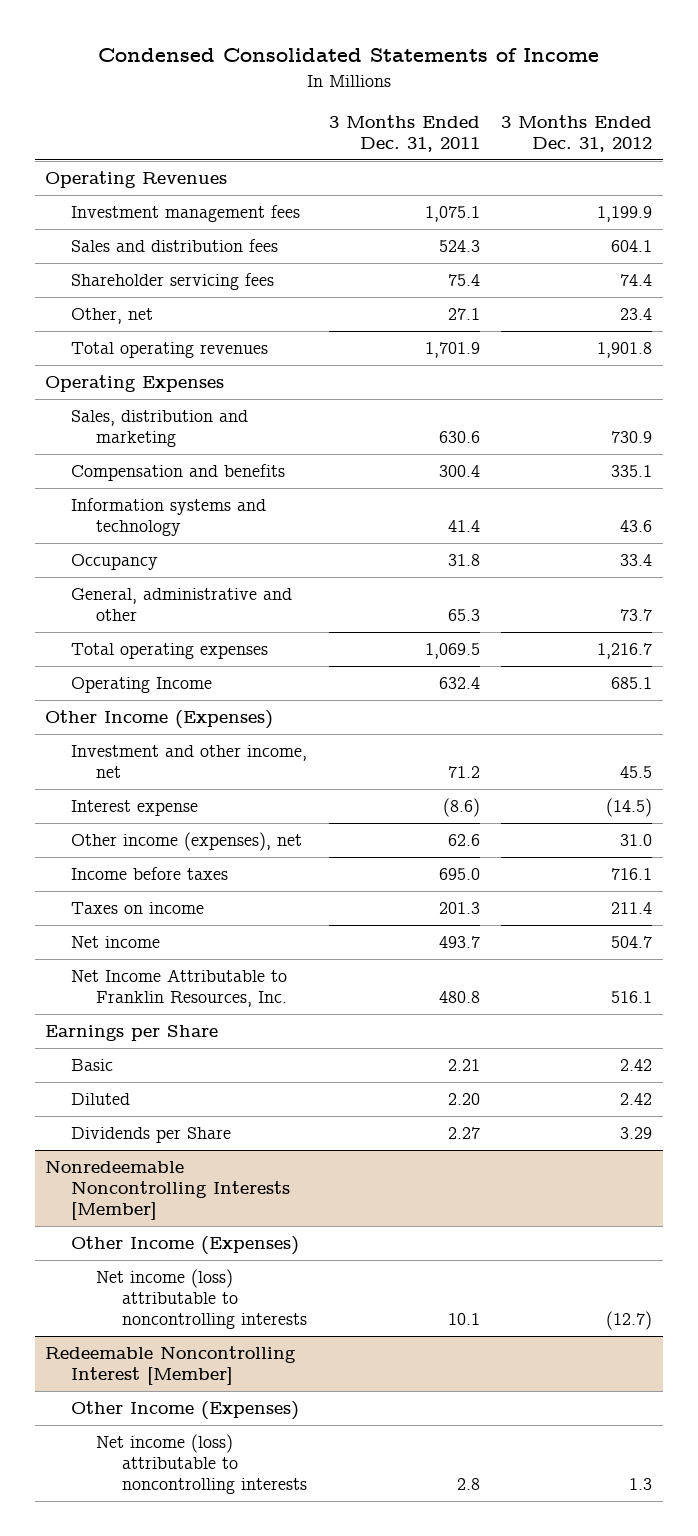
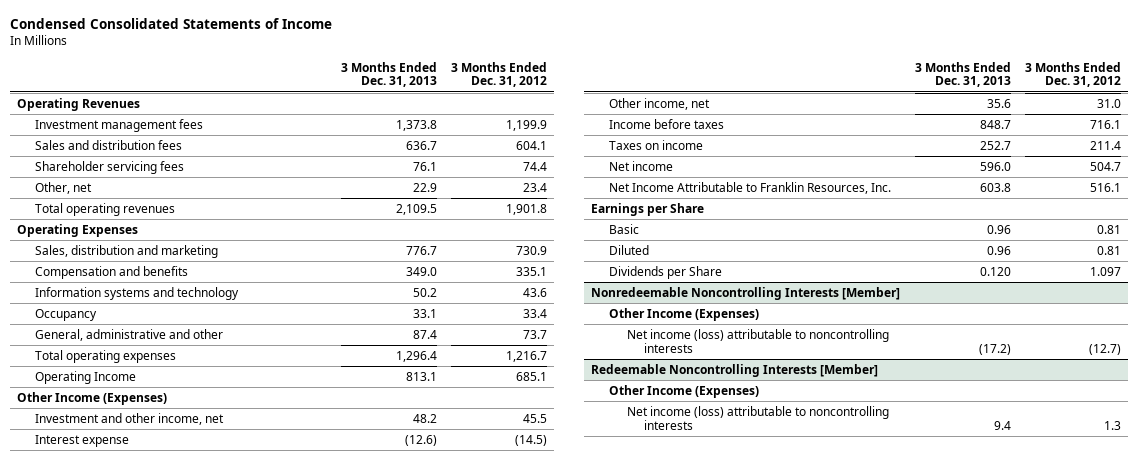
- | 3 Months Ended Dec. 31, 2011 | 3 Months Ended Dec. 31, 2012
+ | 3 Months Ended Dec. 31, 2013 | 3 Months Ended Dec. 31, 2012
- Other income (expenses), net | 62.6 | 31.0
+ Other income, net | 35.6 | 31.0
- Basic | 2.21 | 2.42
- Diluted | 2.20 | 2.42
- Dividends per Share | 2.27 | 3.29
+ Basic | 0.96 | 0.81
+ Diluted | 0.96 | 0.81
+ Dividends per Share | 0.120 | 1.097
- Redeemable Noncontrolling Interest [Member]
+ Redeemable Noncontrolling Interests [Member]

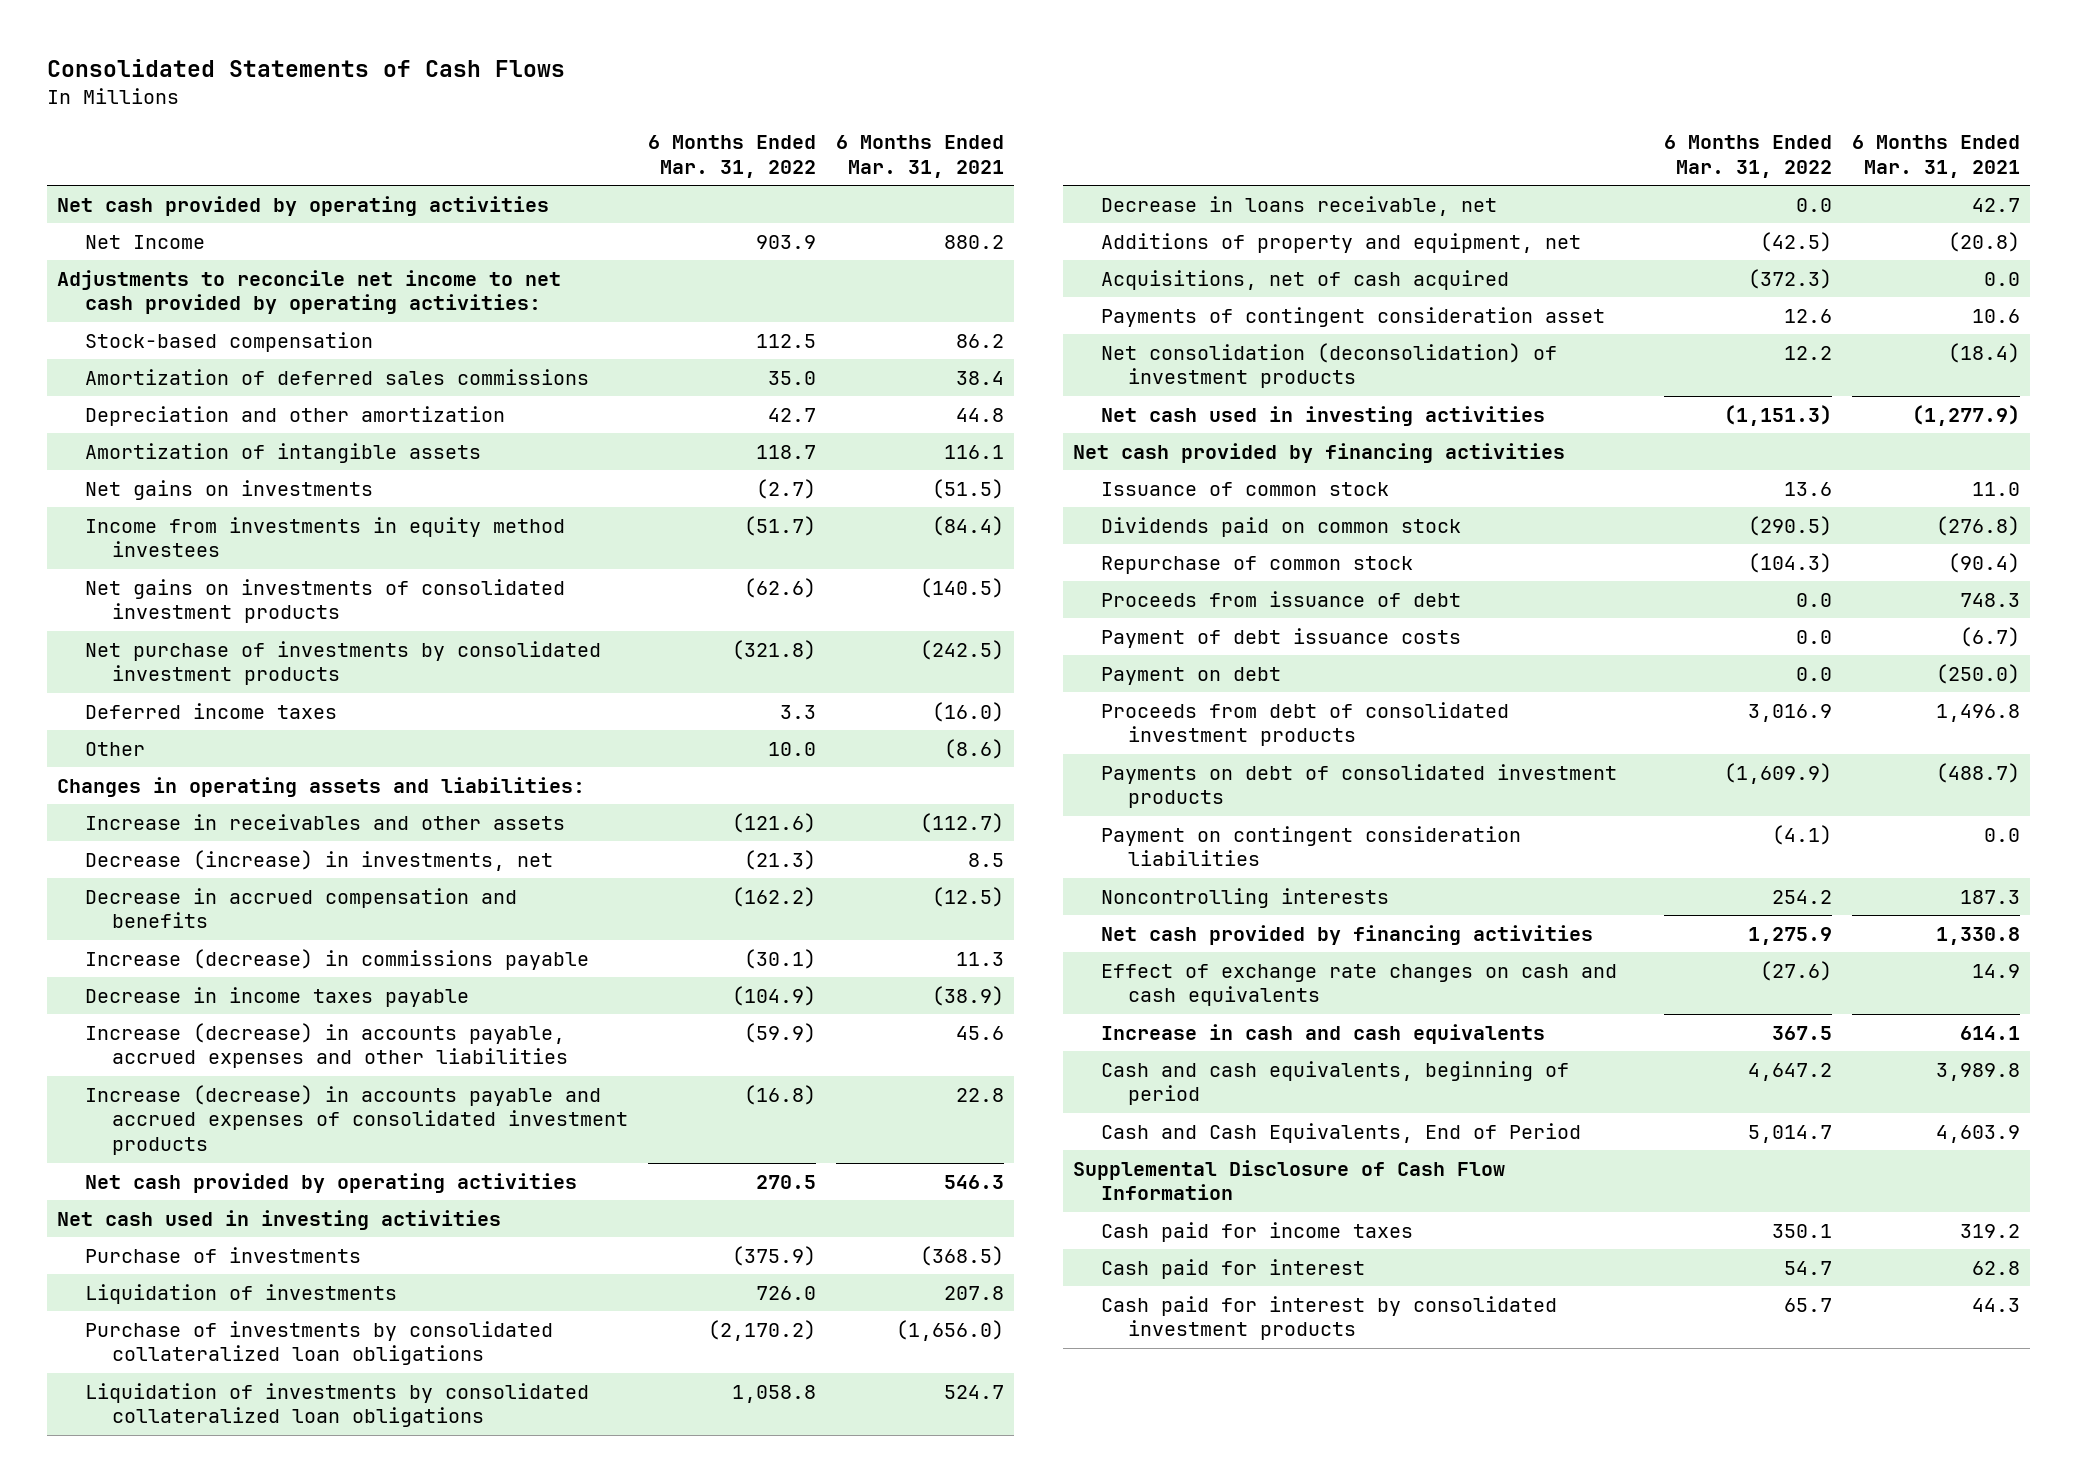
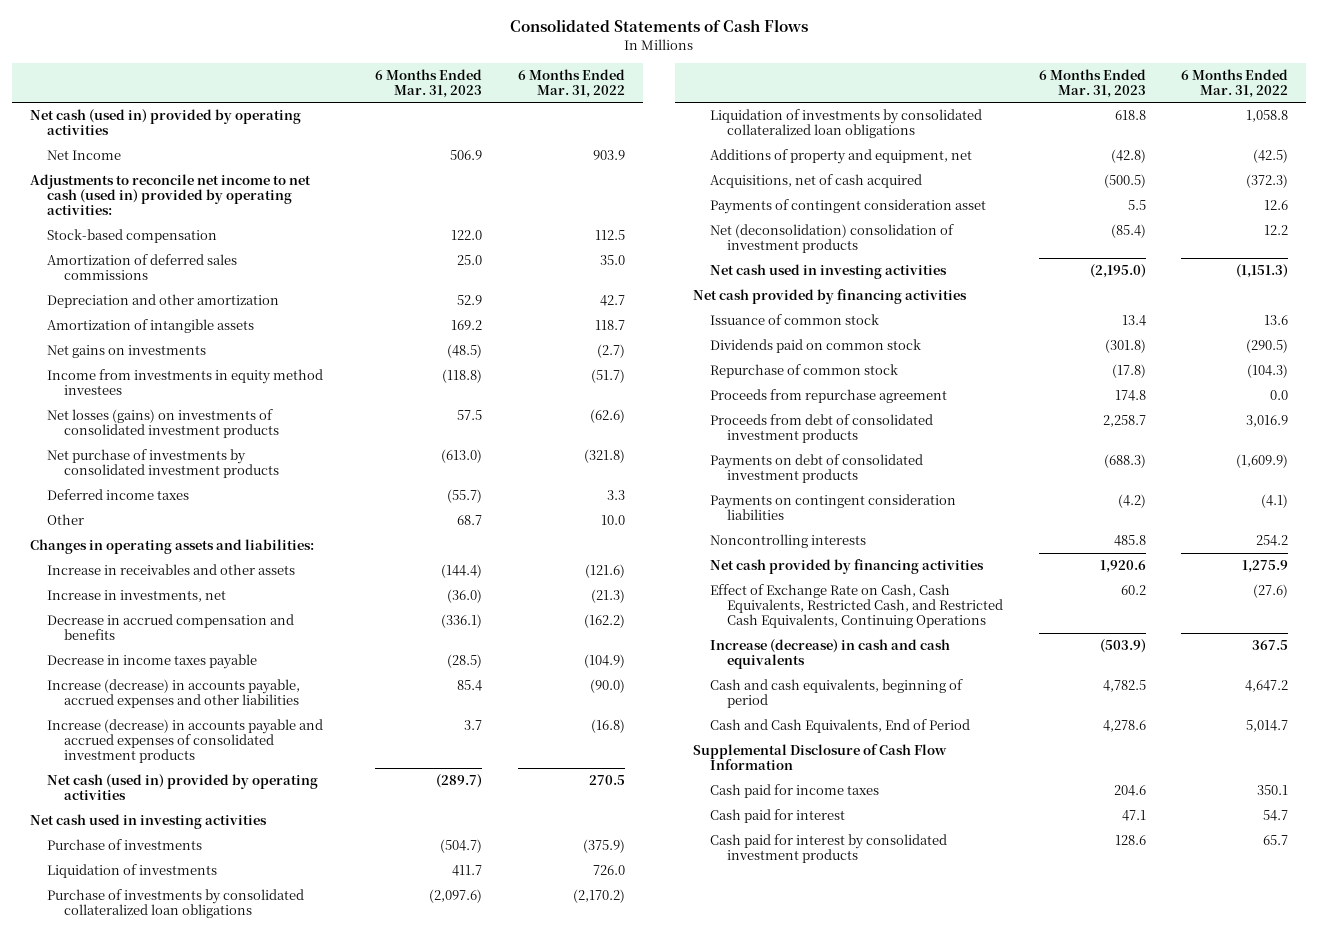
- | 6 Months Ended Mar. 31, 2022 | 6 Months Ended Mar. 31, 2021
+ | 6 Months Ended Mar. 31, 2023 | 6 Months Ended Mar. 31, 2022
- Net cash provided by operating activities
+ Net cash (used in) provided by operating activities
- Adjustments to reconcile net income to net cash provided by operating activities:
+ Adjustments to reconcile net income to net cash (used in) provided by operating activities:
- Net gains on investments of consolidated investment products | (62.6) | (140.5)
+ Net losses (gains) on investments of consolidated investment products | 57.5 | (62.6)
- Decrease (increase) in investments, net | (21.3) | 8.5
+ Increase in investments, net | (36.0) | (21.3)
- Increase (decrease) in commissions payable | (30.1) | 11.3
- Increase (decrease) in accounts payable, accrued expenses and other liabilities | (59.9) | 45.6
+ Increase (decrease) in accounts payable, accrued expenses and other liabilities | 85.4 | (90.0)
- Net cash provided by operating activities | 270.5 | 546.3
+ Net cash (used in) provided by operating activities | (289.7) | 270.5
- Decrease in loans receivable, net | 0.0 | 42.7
- Net consolidation (deconsolidation) of investment products | 12.2 | (18.4)
+ Net (deconsolidation) consolidation of investment products | (85.4) | 12.2
- Proceeds from issuance of debt | 0.0 | 748.3
- Payment of debt issuance costs | 0.0 | (6.7)
- Payment on debt | 0.0 | (250.0)
+ Proceeds from repurchase agreement | 174.8 | 0.0
- Payment on contingent consideration liabilities | (4.1) | 0.0
+ Payments on contingent consideration liabilities | (4.2) | (4.1)
- Effect of exchange rate changes on cash and cash equivalents | (27.6) | 14.9
- Increase in cash and cash equivalents | 367.5 | 614.1
+ Effect of Exchange Rate on Cash, Cash Equivalents, Restricted Cash, and Restricted Cash Equivalents, Continuing Operations | 60.2 | (27.6)
+ Increase (decrease) in cash and cash equivalents | (503.9) | 367.5

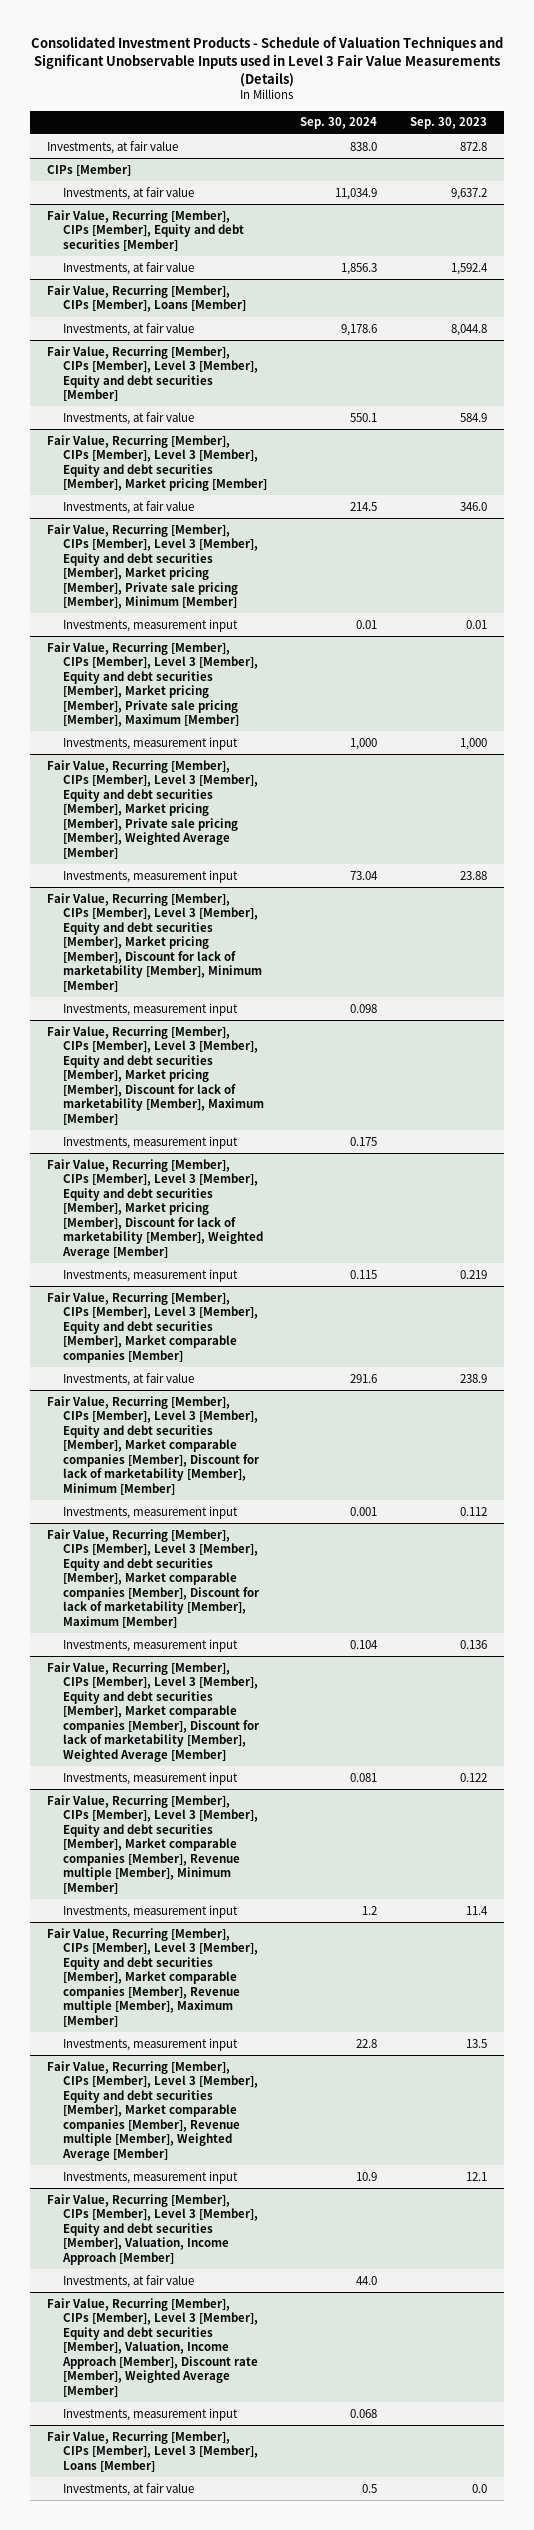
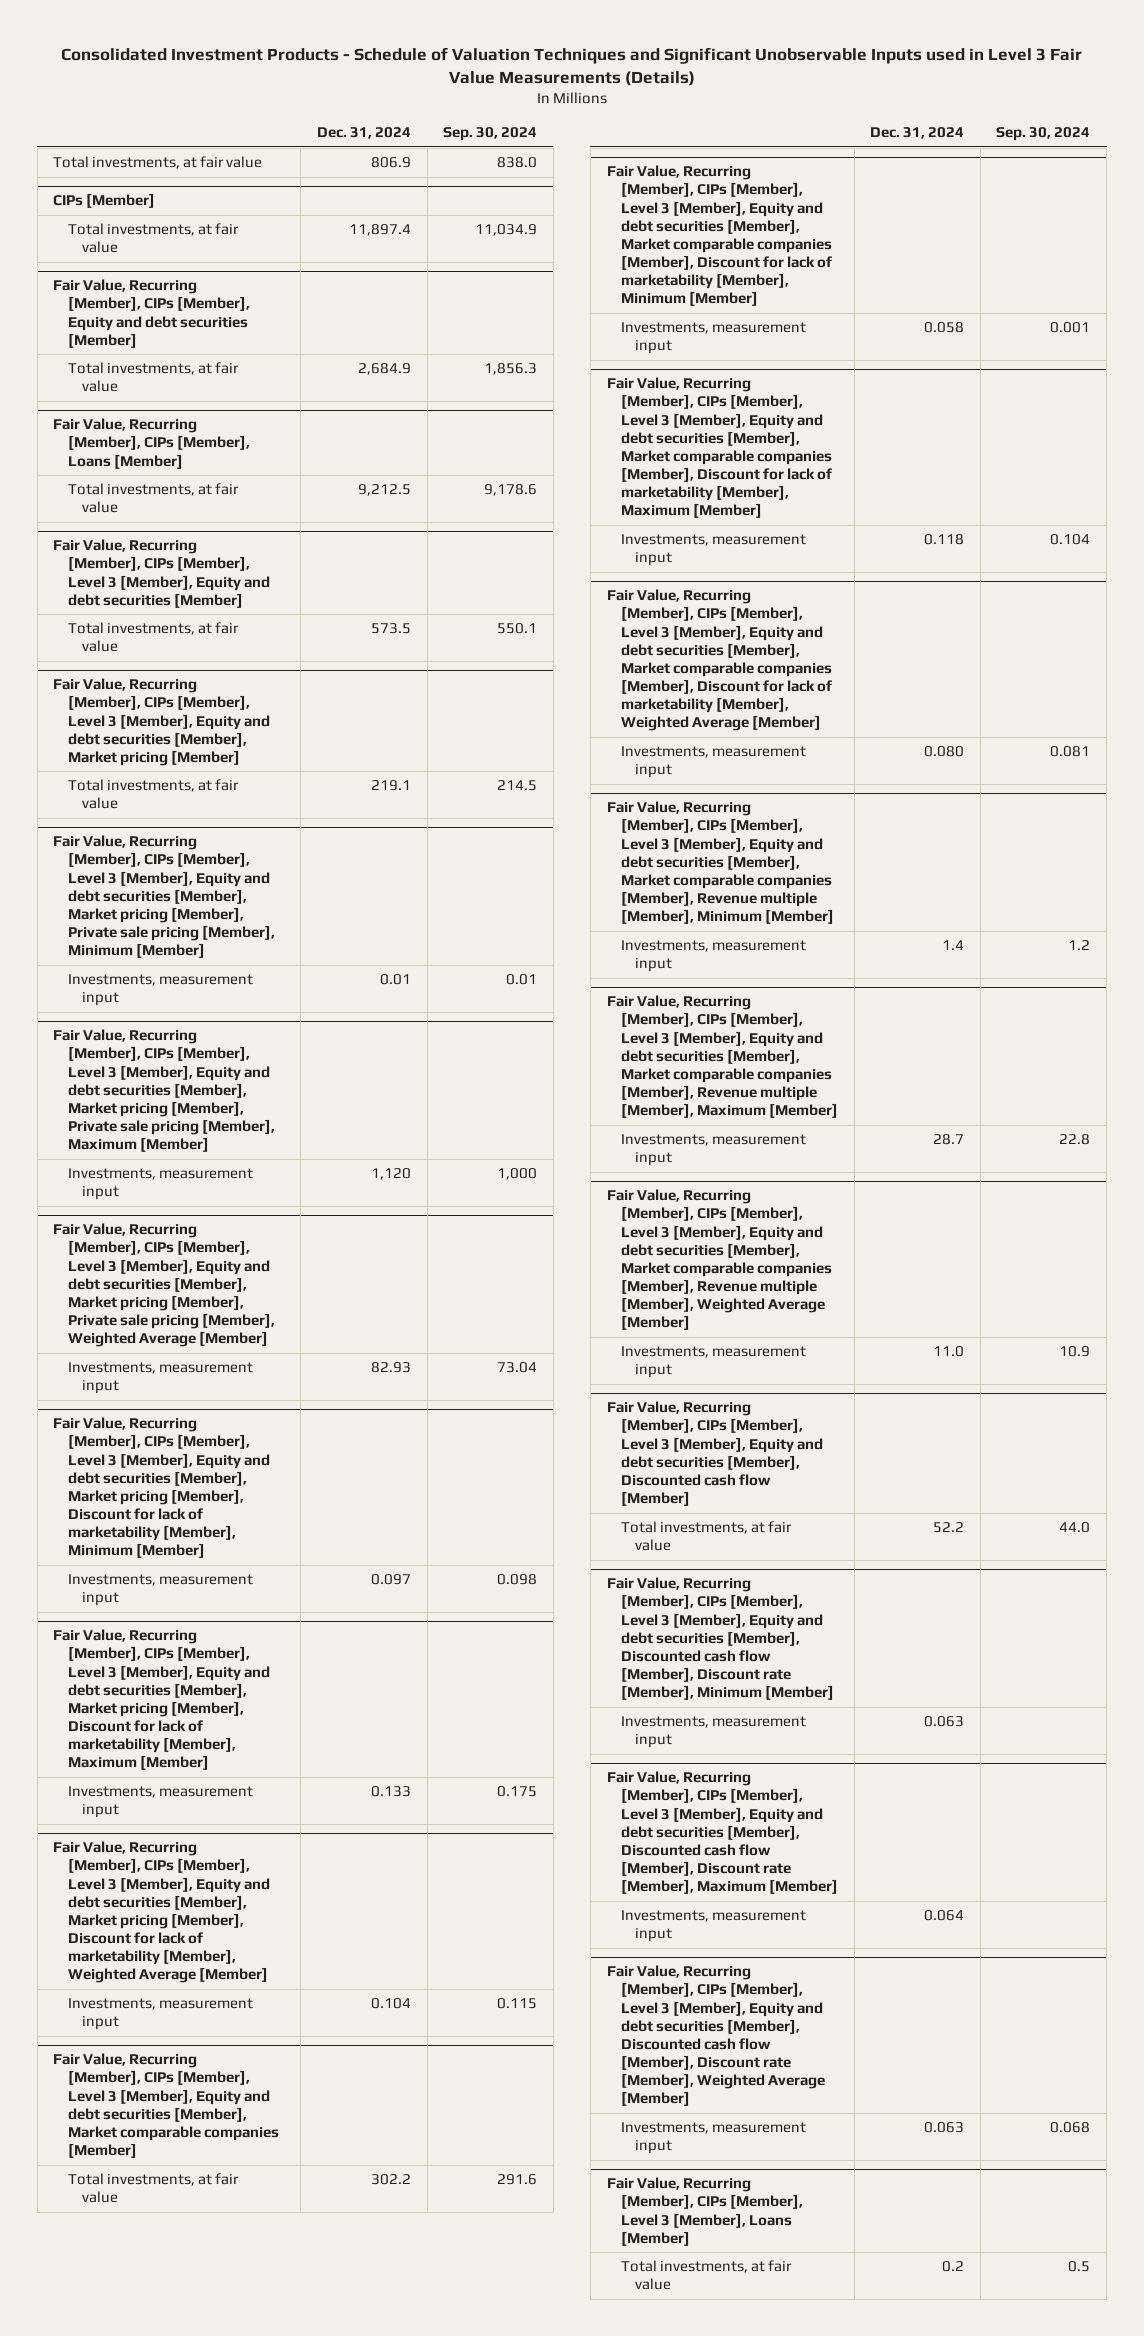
- | Sep. 30, 2024 | Sep. 30, 2023
+ | Dec. 31, 2024 | Sep. 30, 2024
- Investments, at fair value | 838.0 | 872.8
+ Total investments, at fair value | 806.9 | 838.0
@ CIPs [Member]
- Investments, at fair value | 11,034.9 | 9,637.2
+ Total investments, at fair value | 11,897.4 | 11,034.9
@ Fair Value, Recurring [Member], CIPs [Member], Equity and debt securities [Member]
- Investments, at fair value | 1,856.3 | 1,592.4
+ Total investments, at fair value | 2,684.9 | 1,856.3
@ Fair Value, Recurring [Member], CIPs [Member], Loans [Member]
- Investments, at fair value | 9,178.6 | 8,044.8
+ Total investments, at fair value | 9,212.5 | 9,178.6
@ Fair Value, Recurring [Member], CIPs [Member], Level 3 [Member], Equity and debt securities [Member]
- Investments, at fair value | 550.1 | 584.9
+ Total investments, at fair value | 573.5 | 550.1
@ Fair Value, Recurring [Member], CIPs [Member], Level 3 [Member], Equity and debt securities [Member], Market pricing [Member]
- Investments, at fair value | 214.5 | 346.0
+ Total investments, at fair value | 219.1 | 214.5
@ Fair Value, Recurring [Member], CIPs [Member], Level 3 [Member], Equity and debt securities [Member], Market comparable companies [Member]
- Investments, at fair value | 291.6 | 238.9
+ Total investments, at fair value | 302.2 | 291.6
- Fair Value, Recurring [Member], CIPs [Member], Level 3 [Member], Equity and debt securities [Member], Valuation, Income Approach [Member]
- Investments, at fair value | 44.0 |
- Fair Value, Recurring [Member], CIPs [Member], Level 3 [Member], Equity and debt securities [Member], Valuation, Income Approach [Member], Discount rate [Member], Weighted Average [Member]
+ Fair Value, Recurring [Member], CIPs [Member], Level 3 [Member], Equity and debt securities [Member], Discounted cash flow [Member]
+ Total investments, at fair value | 52.2 | 44.0
+ Fair Value, Recurring [Member], CIPs [Member], Level 3 [Member], Equity and debt securities [Member], Discounted cash flow [Member], Discount rate [Member], Minimum [Member]
+ Investments, measurement input | 0.063 |
+ Fair Value, Recurring [Member], CIPs [Member], Level 3 [Member], Equity and debt securities [Member], Discounted cash flow [Member], Discount rate [Member], Maximum [Member]
+ Investments, measurement input | 0.064 |
+ Fair Value, Recurring [Member], CIPs [Member], Level 3 [Member], Equity and debt securities [Member], Discounted cash flow [Member], Discount rate [Member], Weighted Average [Member]
@ Fair Value, Recurring [Member], CIPs [Member], Level 3 [Member], Loans [Member]
- Investments, at fair value | 0.5 | 0.0
+ Total investments, at fair value | 0.2 | 0.5

